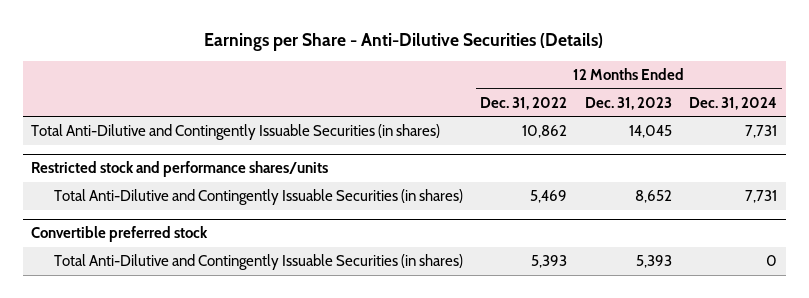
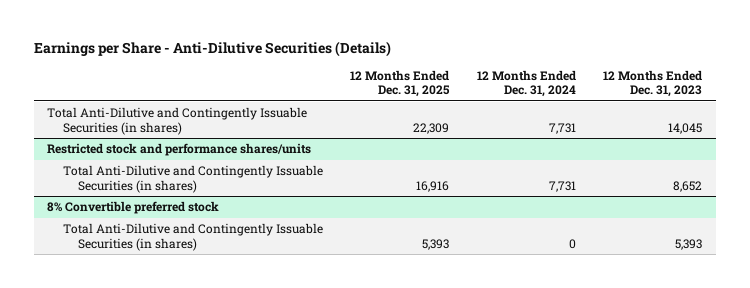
- | 12 Months Ended Dec. 31, 2022 | 12 Months Ended Dec. 31, 2023 | 12 Months Ended Dec. 31, 2024
+ | 12 Months Ended Dec. 31, 2025 | 12 Months Ended Dec. 31, 2024 | 12 Months Ended Dec. 31, 2023
- Convertible preferred stock
+ 8% Convertible preferred stock

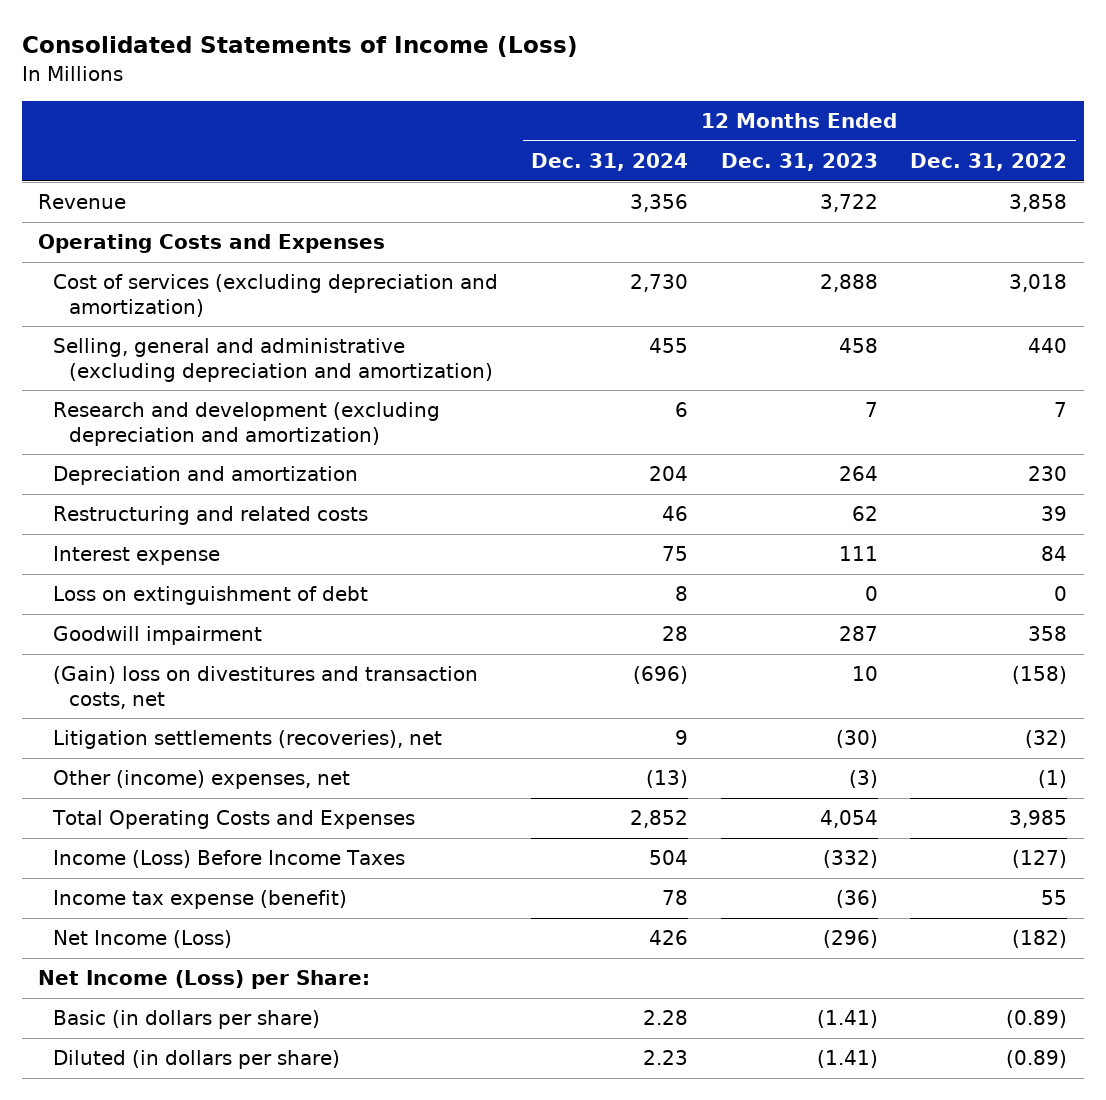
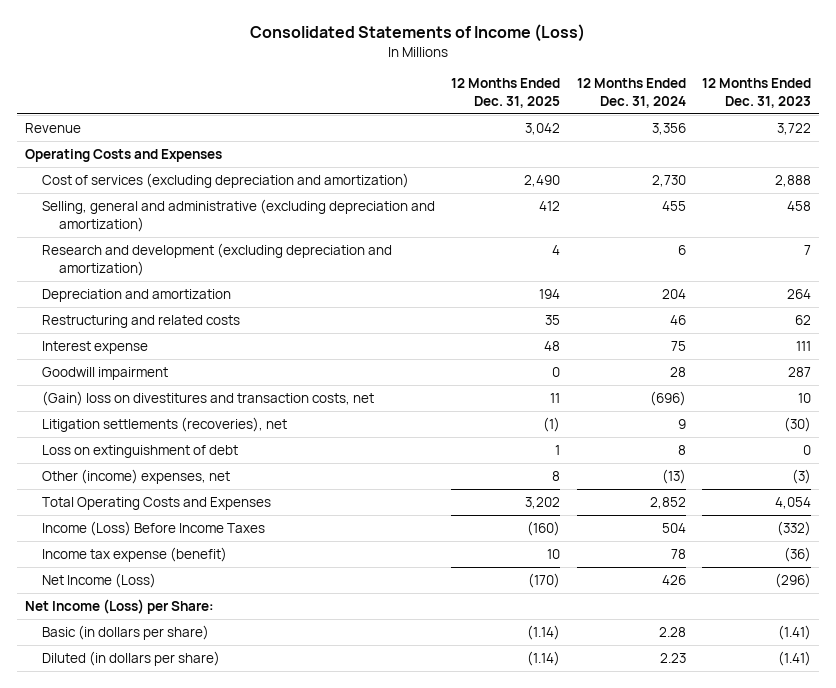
- | 12 Months Ended Dec. 31, 2024 | 12 Months Ended Dec. 31, 2023 | 12 Months Ended Dec. 31, 2022
+ | 12 Months Ended Dec. 31, 2025 | 12 Months Ended Dec. 31, 2024 | 12 Months Ended Dec. 31, 2023
moved down: Loss on extinguishment of debt | 1 | 8 | 0

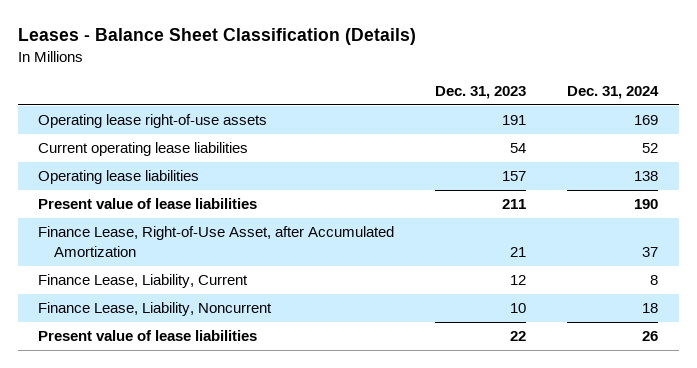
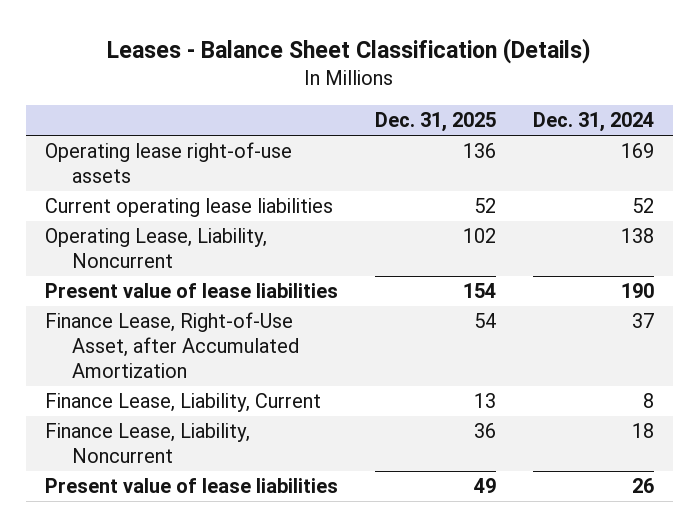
- | Dec. 31, 2023 | Dec. 31, 2024
+ | Dec. 31, 2025 | Dec. 31, 2024
- Operating lease liabilities | 157 | 138
+ Operating Lease, Liability, Noncurrent | 102 | 138

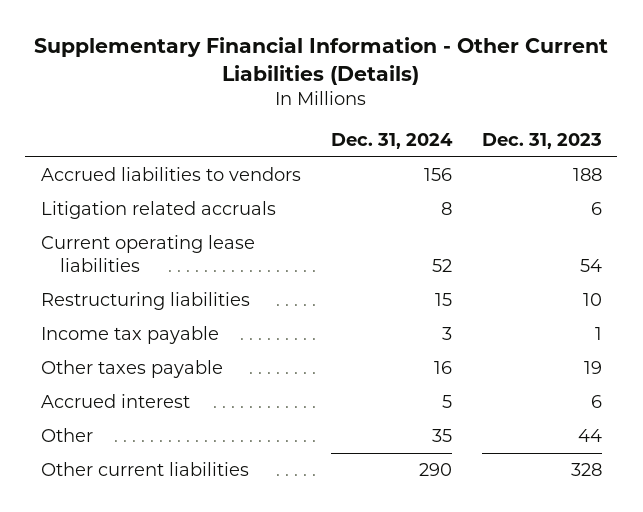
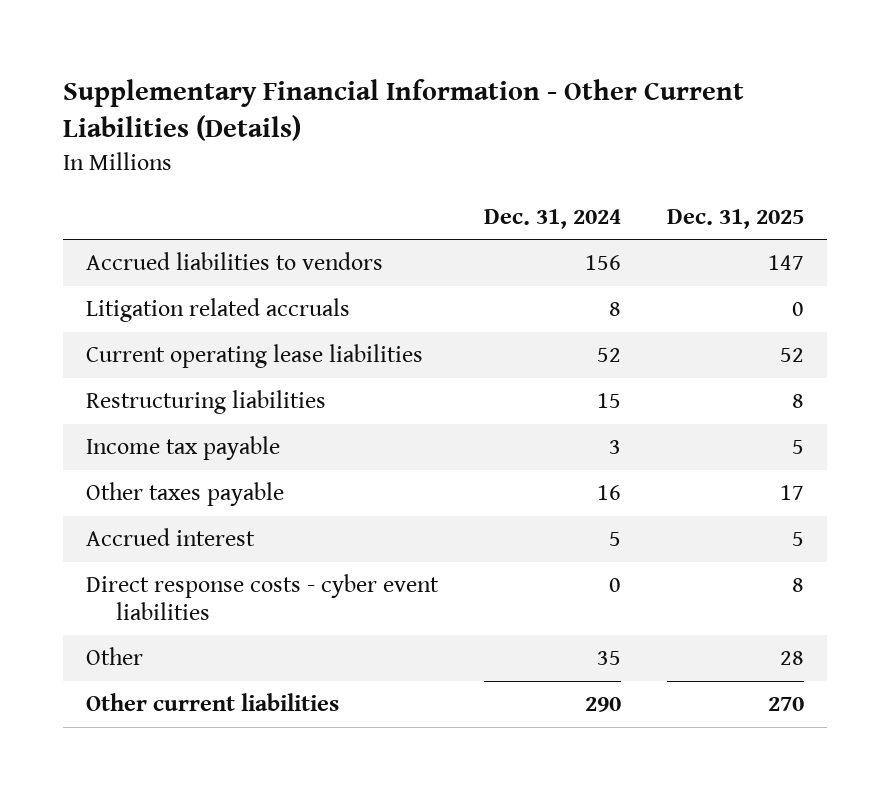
- | Dec. 31, 2024 | Dec. 31, 2023
+ | Dec. 31, 2024 | Dec. 31, 2025
+ Direct response costs - cyber event liabilities | 0 | 8

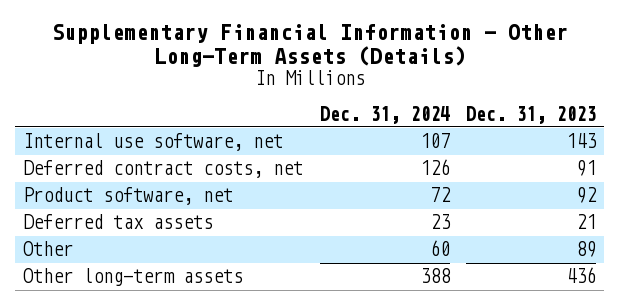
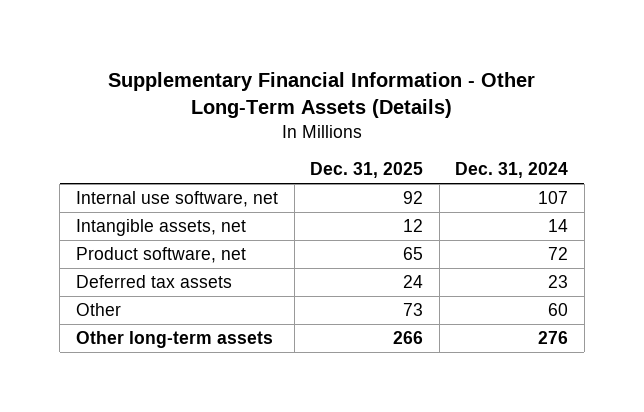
- | Dec. 31, 2024 | Dec. 31, 2023
+ | Dec. 31, 2025 | Dec. 31, 2024
- Deferred contract costs, net | 126 | 91
+ Intangible assets, net | 12 | 14
- Other long-term assets | 388 | 436
+ Other long-term assets | 266 | 276

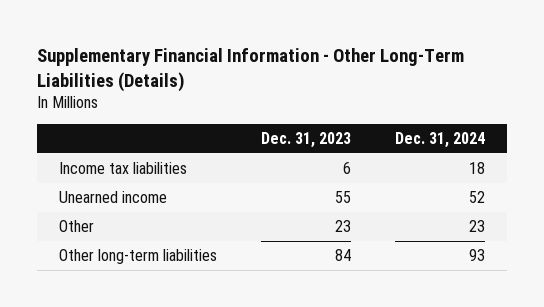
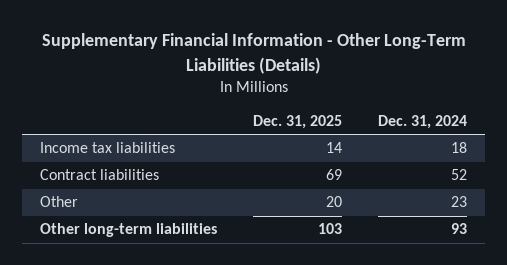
- | Dec. 31, 2023 | Dec. 31, 2024
+ | Dec. 31, 2025 | Dec. 31, 2024
- Unearned income | 55 | 52
+ Contract liabilities | 69 | 52

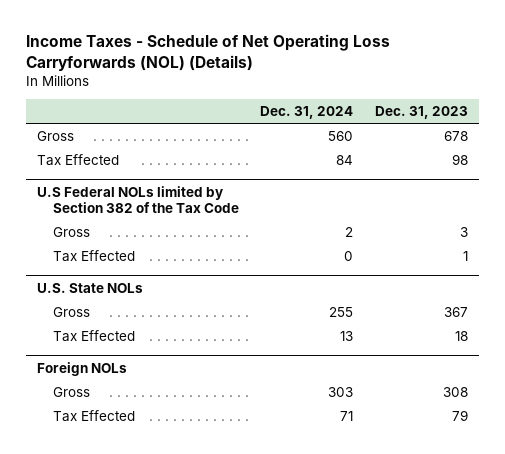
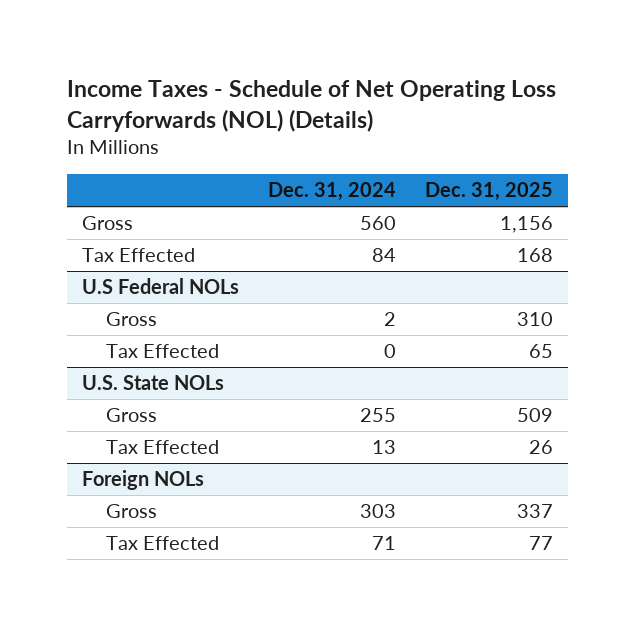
- | Dec. 31, 2024 | Dec. 31, 2023
+ | Dec. 31, 2024 | Dec. 31, 2025
- U.S Federal NOLs limited by Section 382 of the Tax Code
+ U.S Federal NOLs

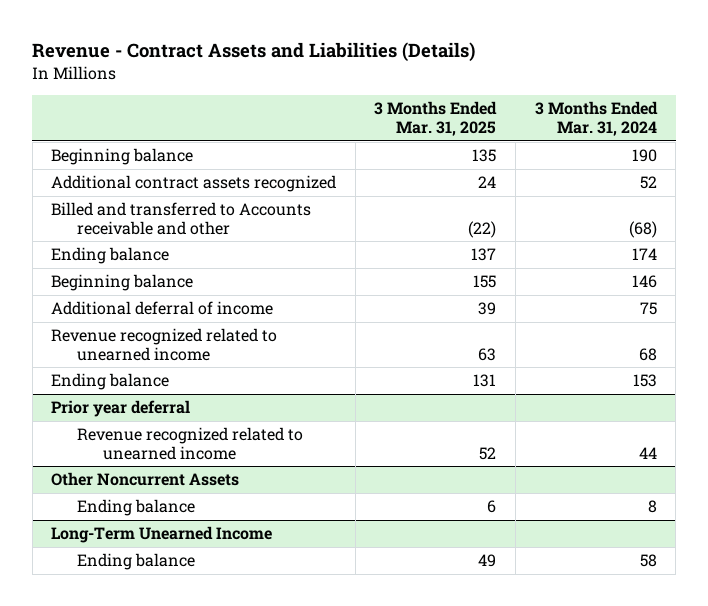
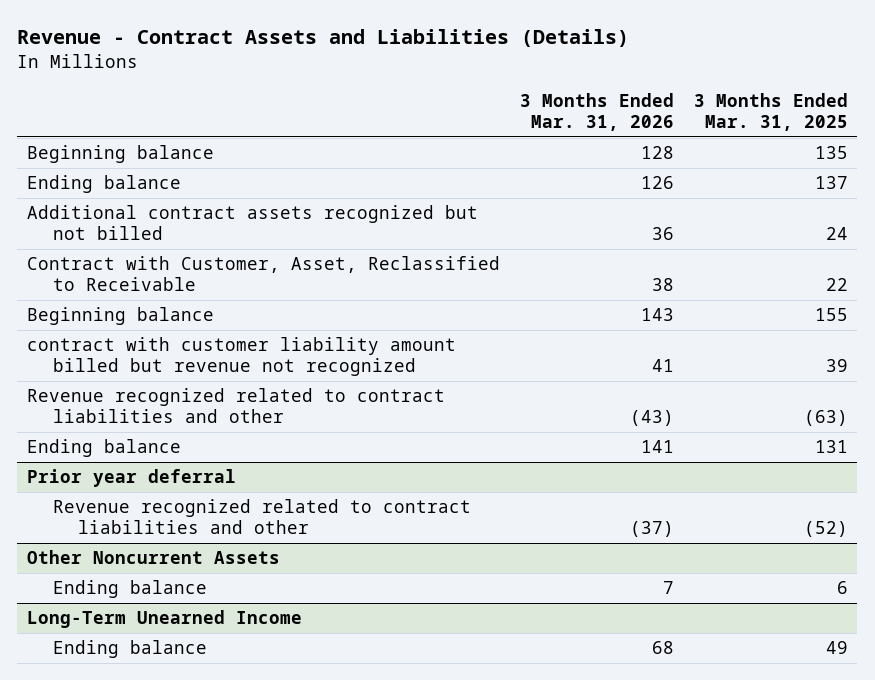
- | 3 Months Ended Mar. 31, 2025 | 3 Months Ended Mar. 31, 2024
+ | 3 Months Ended Mar. 31, 2026 | 3 Months Ended Mar. 31, 2025
- Additional contract assets recognized | 24 | 52
- Billed and transferred to Accounts receivable and other | (22) | (68)
+ Additional contract assets recognized but not billed | 36 | 24
+ Contract with Customer, Asset, Reclassified to Receivable | 38 | 22
- Additional deferral of income | 39 | 75
- Revenue recognized related to unearned income | 63 | 68
+ contract with customer liability amount billed but revenue not recognized | 41 | 39
+ Revenue recognized related to contract liabilities and other | (43) | (63)
@ Prior year deferral
- Revenue recognized related to unearned income | 52 | 44
+ Revenue recognized related to contract liabilities and other | (37) | (52)

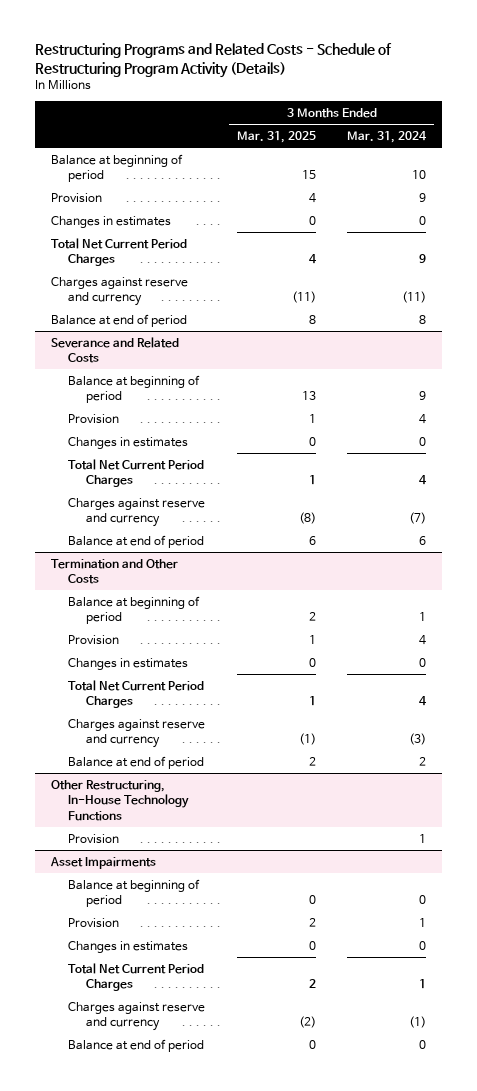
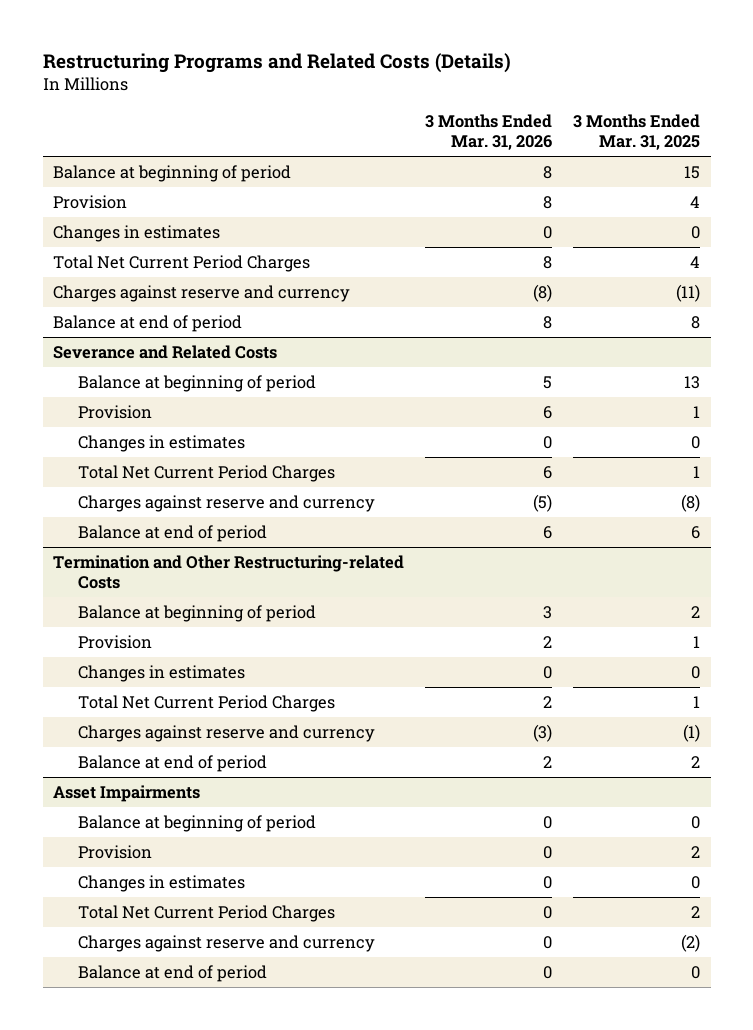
- Restructuring Programs and Related Costs - Schedule of Restructuring Program Activity (Details)
+ Restructuring Programs and Related Costs (Details)
- | 3 Months Ended Mar. 31, 2025 | 3 Months Ended Mar. 31, 2024
+ | 3 Months Ended Mar. 31, 2026 | 3 Months Ended Mar. 31, 2025
- Termination and Other Costs
+ Termination and Other Restructuring-related Costs
- Other Restructuring, In-House Technology Functions
- Provision | | 1

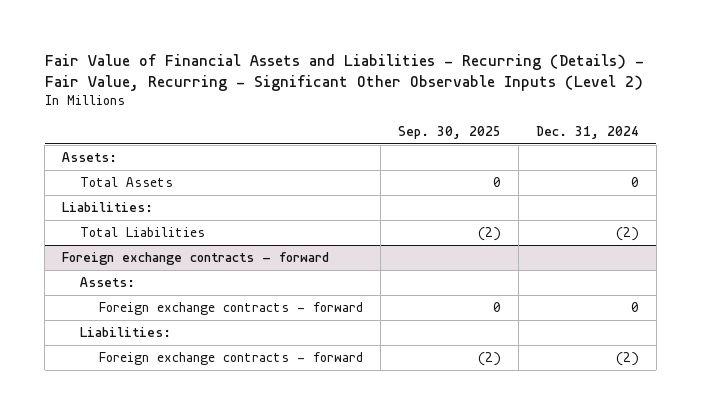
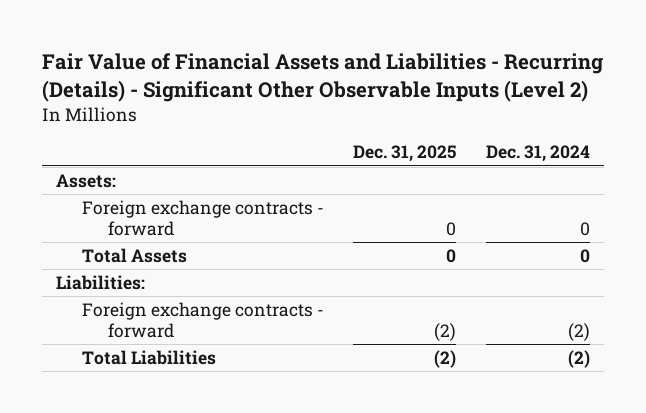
- Fair Value of Financial Assets and Liabilities - Recurring (Details) - Fair Value, Recurring - Significant Other Observable Inputs (Level 2)
+ Fair Value of Financial Assets and Liabilities - Recurring (Details) - Significant Other Observable Inputs (Level 2)
- | Sep. 30, 2025 | Dec. 31, 2024
+ | Dec. 31, 2025 | Dec. 31, 2024
- Liabilities:
- Foreign exchange contracts - forward
- Assets:
moved down: Total Assets | 0 | 0
moved down: Total Liabilities | (2) | (2)

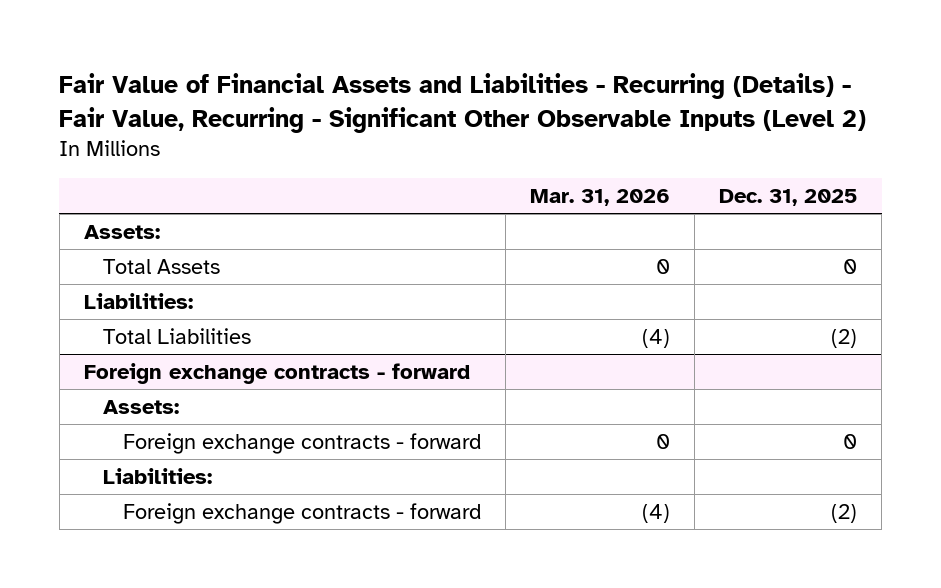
- Fair Value of Financial Assets and Liabilities - Recurring (Details) - Significant Other Observable Inputs (Level 2)
+ Fair Value of Financial Assets and Liabilities - Recurring (Details) - Fair Value, Recurring - Significant Other Observable Inputs (Level 2)
- | Dec. 31, 2025 | Dec. 31, 2024
+ | Mar. 31, 2026 | Dec. 31, 2025
- Foreign exchange contracts - forward | 0 | 0
- Foreign exchange contracts - forward | (2) | (2)
+ Foreign exchange contracts - forward
+ Assets:
+ Foreign exchange contracts - forward | 0 | 0
+ Liabilities:
+ Foreign exchange contracts - forward | (4) | (2)

